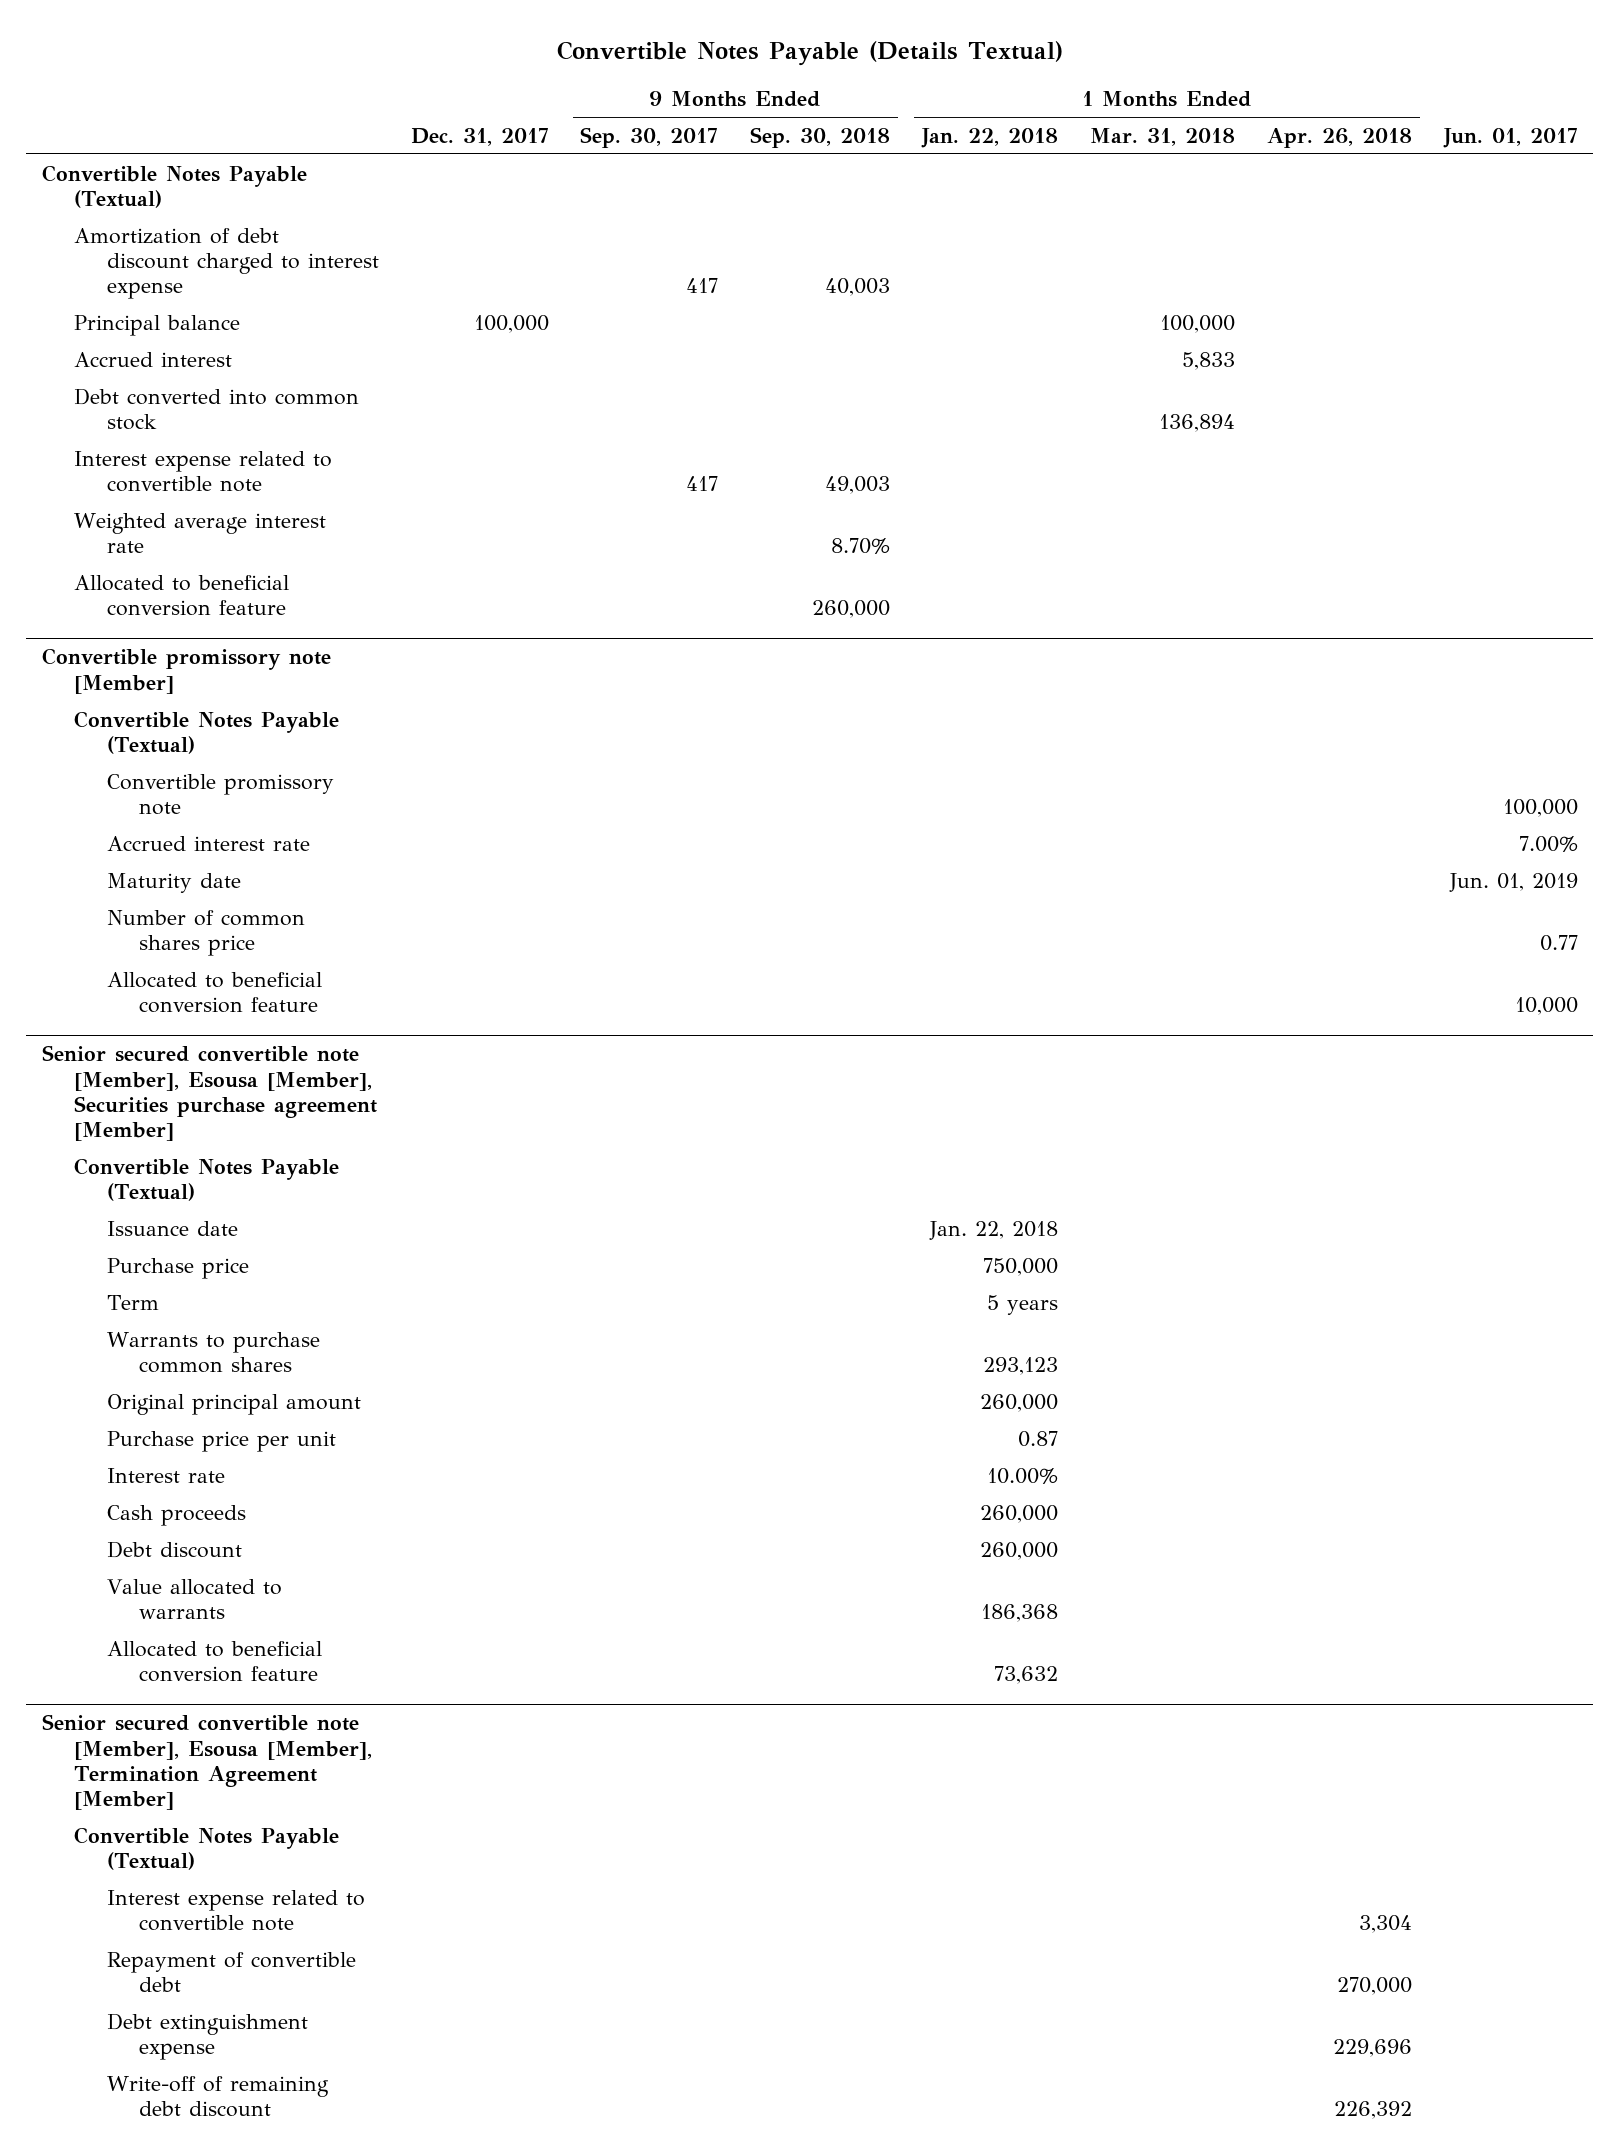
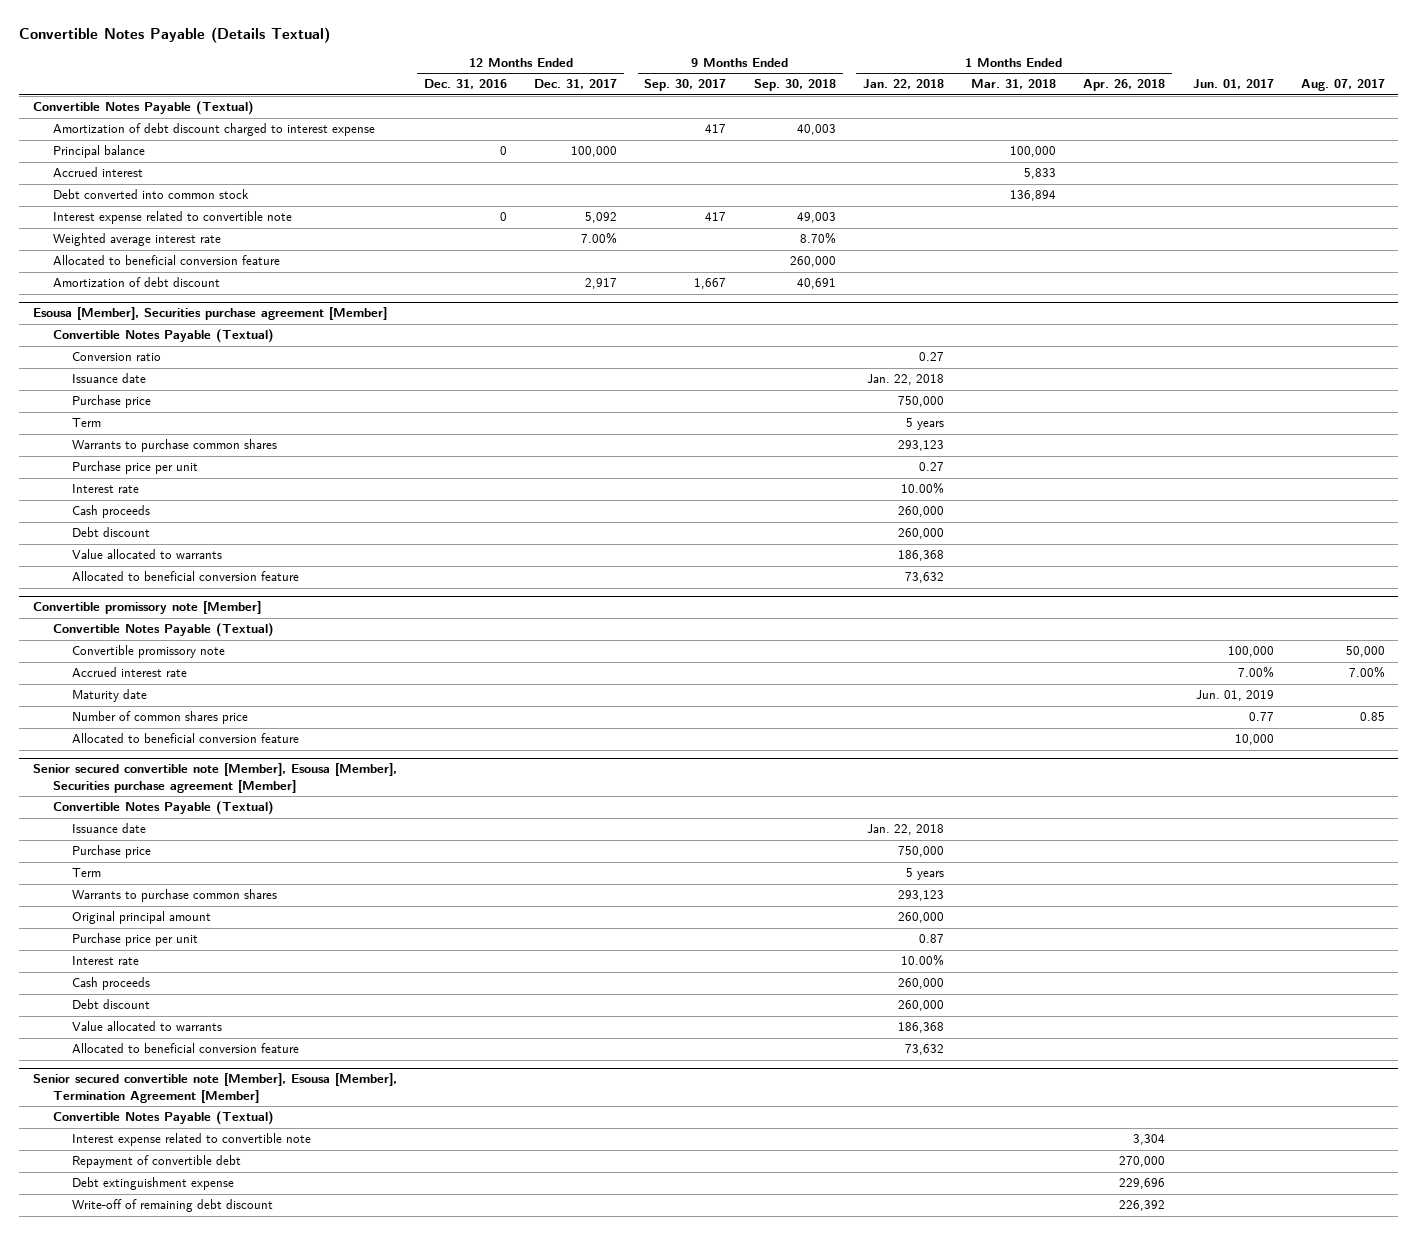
- | Dec. 31, 2017 | 9 Months Ended Sep. 30, 2017 | 9 Months Ended Sep. 30, 2018 | 1 Months Ended Jan. 22, 2018 | 1 Months Ended Mar. 31, 2018 | 1 Months Ended Apr. 26, 2018 | Jun. 01, 2017
+ | 12 Months Ended Dec. 31, 2016 | 12 Months Ended Dec. 31, 2017 | 9 Months Ended Sep. 30, 2017 | 9 Months Ended Sep. 30, 2018 | 1 Months Ended Jan. 22, 2018 | 1 Months Ended Mar. 31, 2018 | 1 Months Ended Apr. 26, 2018 | Jun. 01, 2017 | Aug. 07, 2017
+ Amortization of debt discount | | 2,917 | 1,667 | 40,691 | | | | |
+ Esousa [Member], Securities purchase agreement [Member]
+ Convertible Notes Payable (Textual)
+ Conversion ratio | | | | | 0.27 | | | |
+ Issuance date | | | | | Jan. 22, 2018 | | | |
+ Purchase price | | | | | 750,000 | | | |
+ Term | | | | | 5 years | | | |
+ Warrants to purchase common shares | | | | | 293,123 | | | |
+ Purchase price per unit | | | | | 0.27 | | | |
+ Interest rate | | | | | 10.00% | | | |
+ Cash proceeds | | | | | 260,000 | | | |
+ Debt discount | | | | | 260,000 | | | |
+ Value allocated to warrants | | | | | 186,368 | | | |
+ Allocated to beneficial conversion feature | | | | | 73,632 | | | |

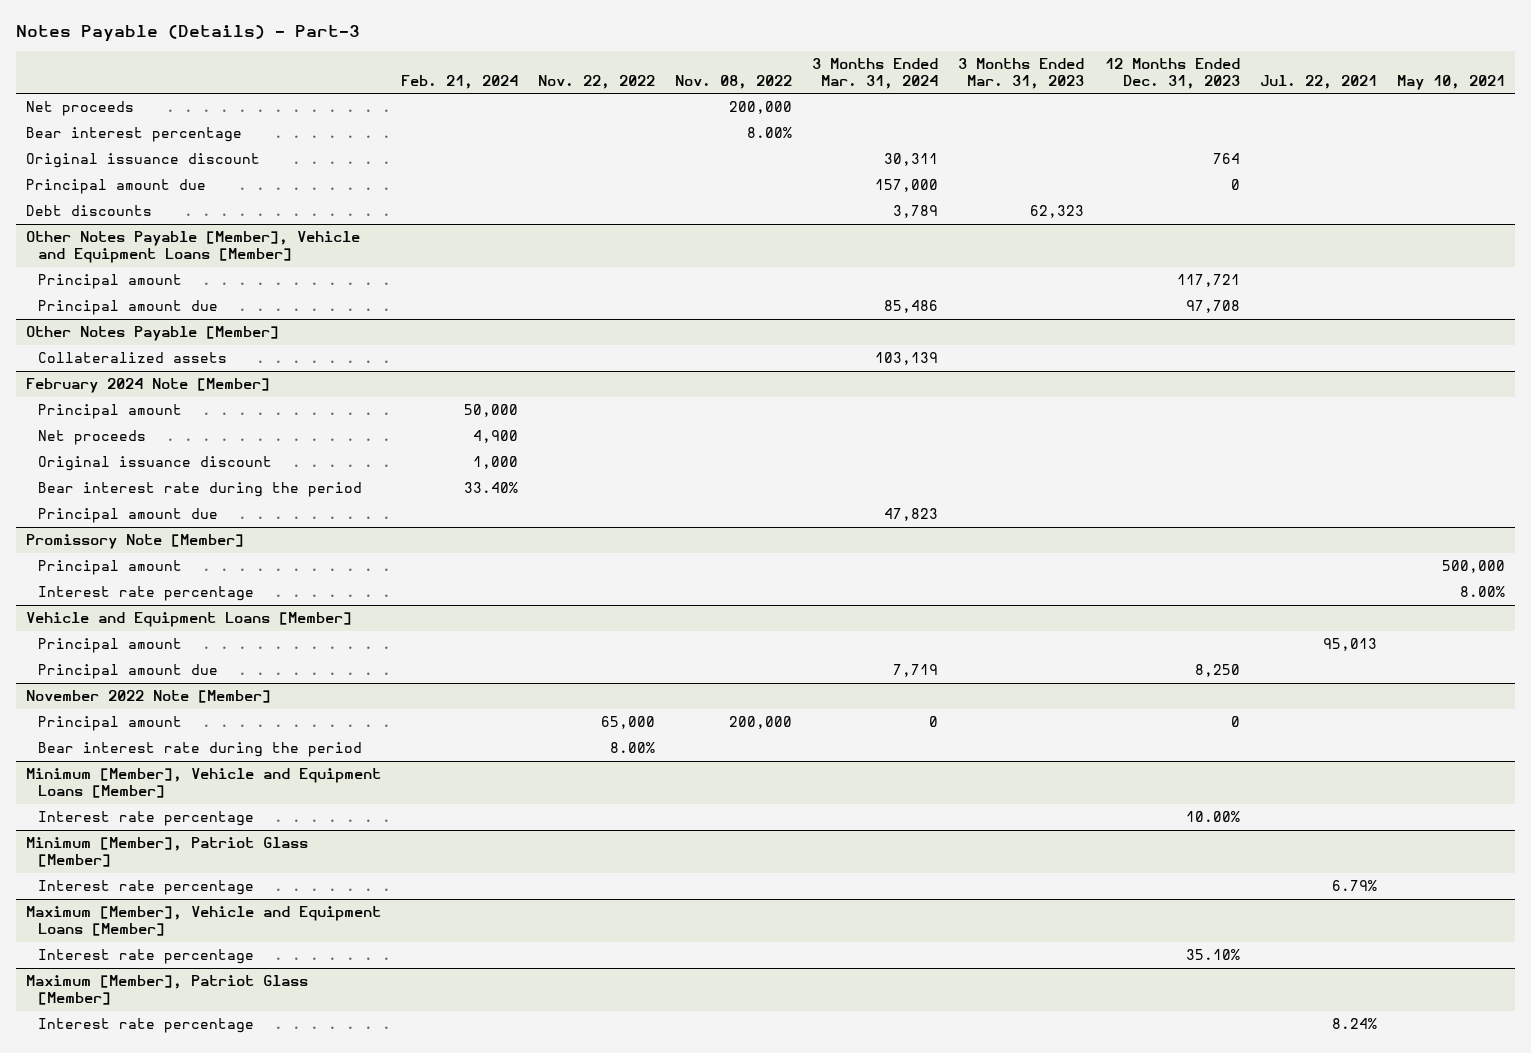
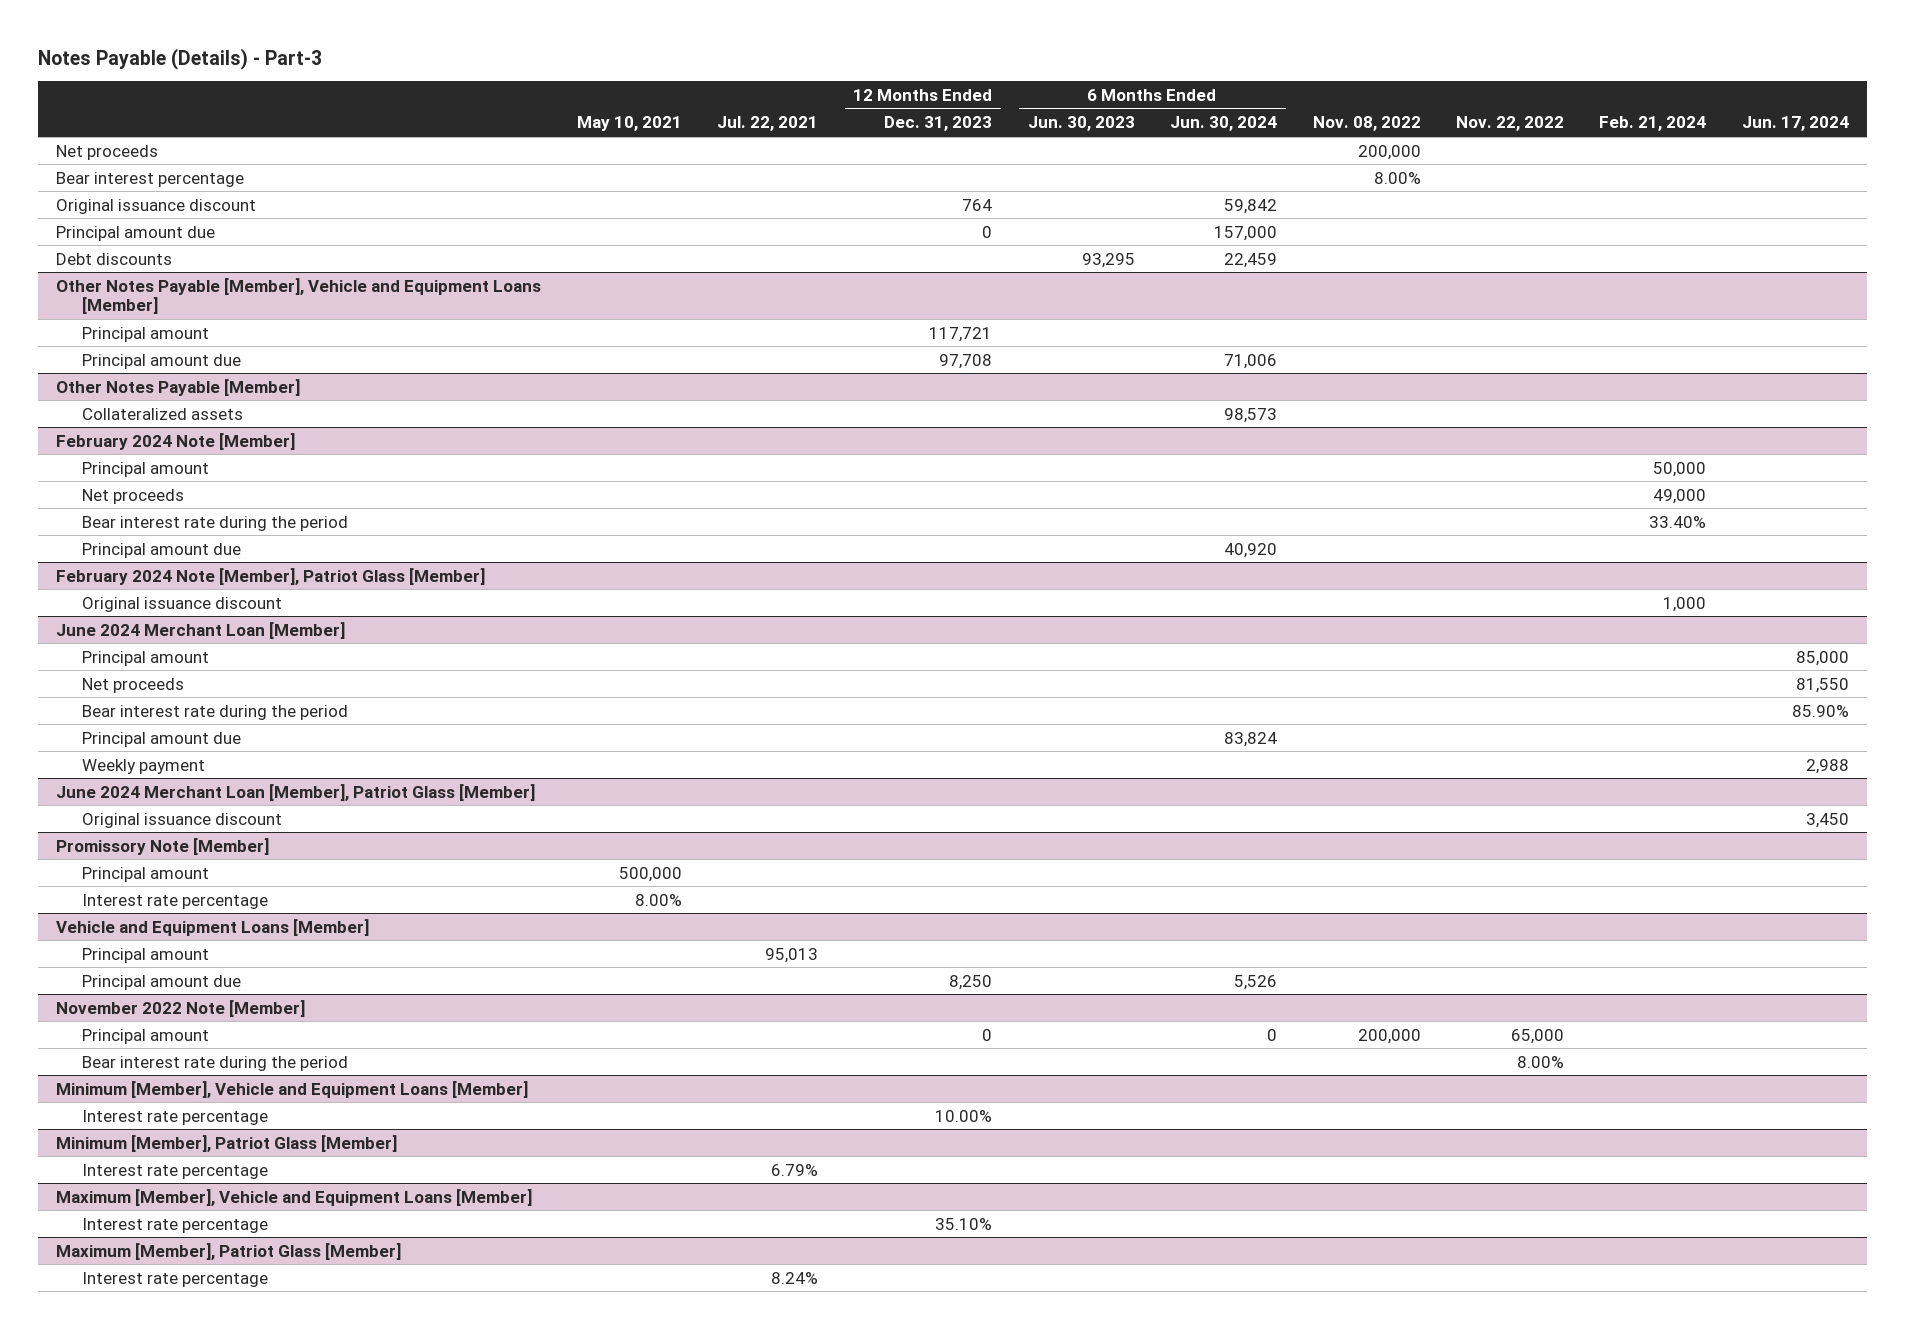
- | Feb. 21, 2024 | Nov. 22, 2022 | Nov. 08, 2022 | 3 Months Ended Mar. 31, 2024 | 3 Months Ended Mar. 31, 2023 | 12 Months Ended Dec. 31, 2023 | Jul. 22, 2021 | May 10, 2021
+ | May 10, 2021 | Jul. 22, 2021 | 12 Months Ended Dec. 31, 2023 | 6 Months Ended Jun. 30, 2023 | 6 Months Ended Jun. 30, 2024 | Nov. 08, 2022 | Nov. 22, 2022 | Feb. 21, 2024 | Jun. 17, 2024
@ February 2024 Note [Member]
- Net proceeds | 4,900 | | | | | | |
- Original issuance discount | 1,000 | | | | | | |
+ Net proceeds | | | | | | | | 49,000 |
+ February 2024 Note [Member], Patriot Glass [Member]
+ Original issuance discount | | | | | | | | 1,000 |
+ June 2024 Merchant Loan [Member]
+ Principal amount | | | | | | | | | 85,000
+ Net proceeds | | | | | | | | | 81,550
+ Bear interest rate during the period | | | | | | | | | 85.90%
+ Principal amount due | | | | | 83,824 | | | |
+ Weekly payment | | | | | | | | | 2,988
+ June 2024 Merchant Loan [Member], Patriot Glass [Member]
+ Original issuance discount | | | | | | | | | 3,450

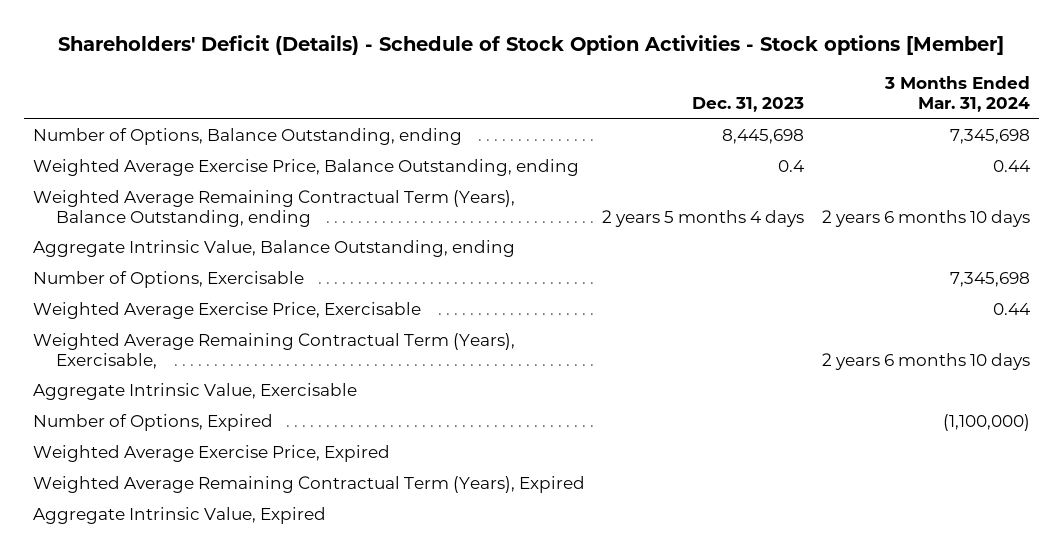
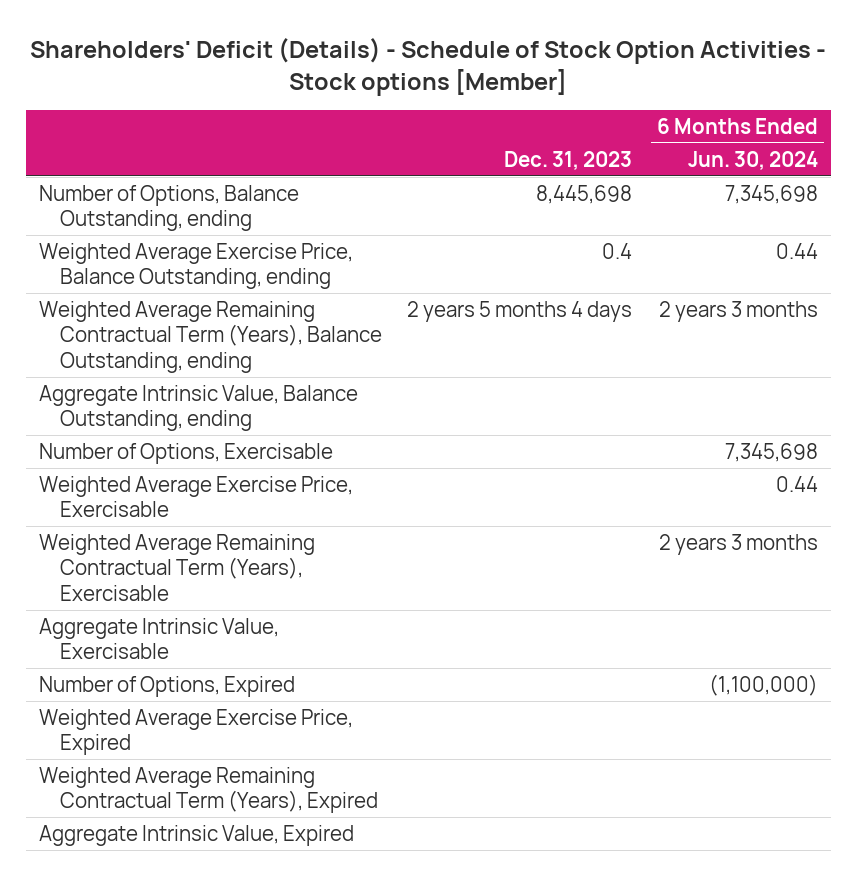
- | Dec. 31, 2023 | 3 Months Ended Mar. 31, 2024
+ | Dec. 31, 2023 | 6 Months Ended Jun. 30, 2024
- Weighted Average Remaining Contractual Term (Years), Exercisable, | | 2 years 6 months 10 days
+ Weighted Average Remaining Contractual Term (Years), Exercisable | | 2 years 3 months

